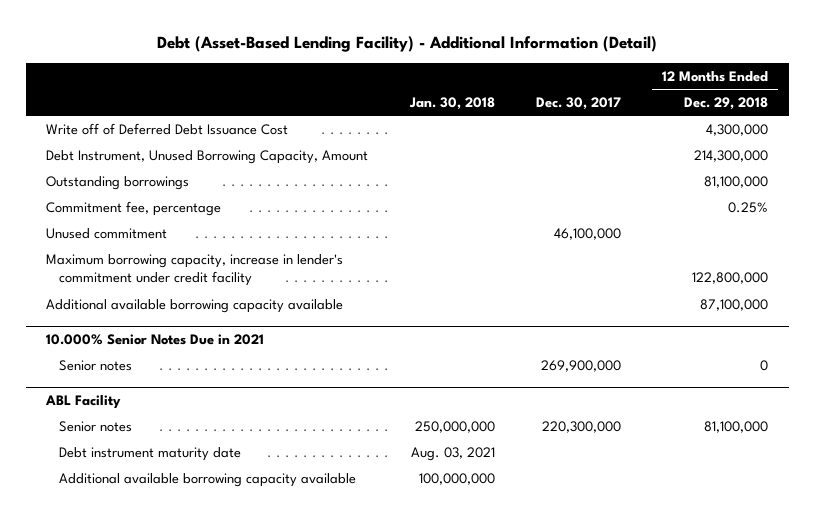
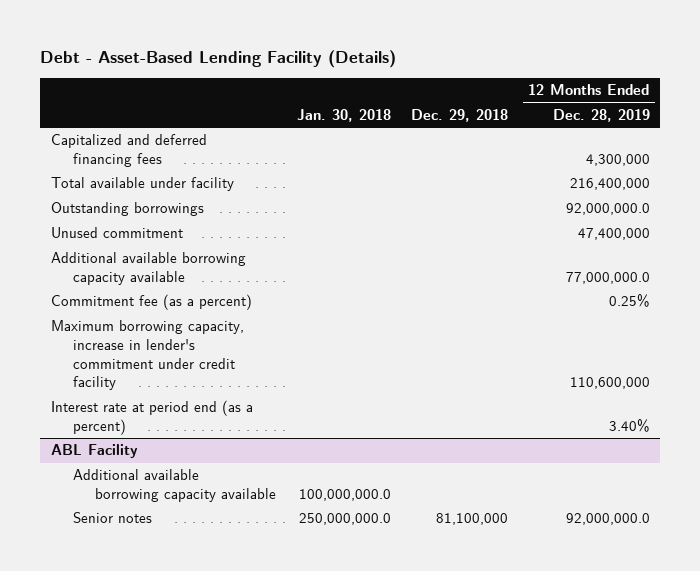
- Debt (Asset-Based Lending Facility) - Additional Information (Detail)
+ Debt - Asset-Based Lending Facility (Details)
- | Jan. 30, 2018 | Dec. 30, 2017 | 12 Months Ended Dec. 29, 2018
+ | Jan. 30, 2018 | Dec. 29, 2018 | 12 Months Ended Dec. 28, 2019
- Write off of Deferred Debt Issuance Cost | | | 4,300,000
- Debt Instrument, Unused Borrowing Capacity, Amount | | | 214,300,000
+ Capitalized and deferred financing fees | | | 4,300,000
+ Total available under facility | | | 216,400,000
- Commitment fee, percentage | | | 0.25%
- 10.000% Senior Notes Due in 2021
- Senior notes | | 269,900,000 | 0
+ Commitment fee (as a percent) | | | 0.25%
moved down: Maximum borrowing capacity, increase in lender's commitment under credit facility | | | 110,600,000
+ Interest rate at period end (as a percent) | | | 3.40%
@ ABL Facility
- Senior notes | 250,000,000 | 220,300,000 | 81,100,000
- Debt instrument maturity date | Aug. 03, 2021 | |
- Additional available borrowing capacity available | 100,000,000 | |
+ Additional available borrowing capacity available | 100,000,000.0 | |
+ Senior notes | 250,000,000.0 | 81,100,000 | 92,000,000.0

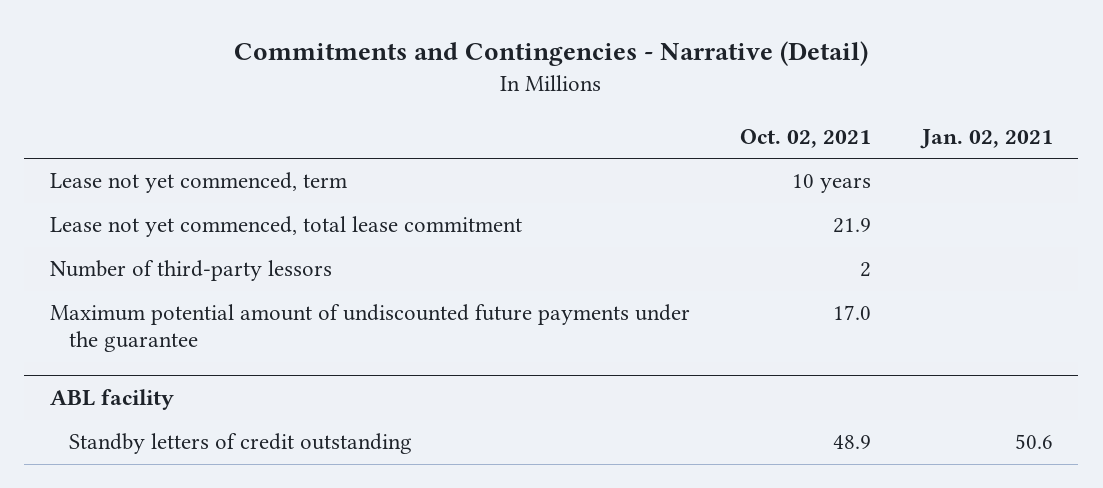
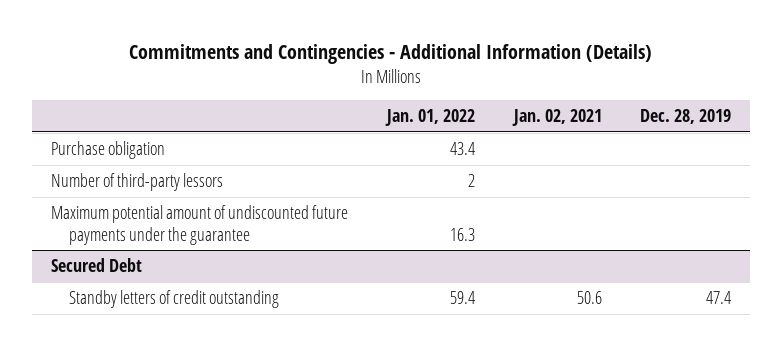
- Commitments and Contingencies - Narrative (Detail)
+ Commitments and Contingencies - Additional Information (Details)
- | Oct. 02, 2021 | Jan. 02, 2021
+ | Jan. 01, 2022 | Jan. 02, 2021 | Dec. 28, 2019
- Lease not yet commenced, term | 10 years |
- Lease not yet commenced, total lease commitment | 21.9 |
+ Purchase obligation | 43.4 | |
- ABL facility
+ Secured Debt

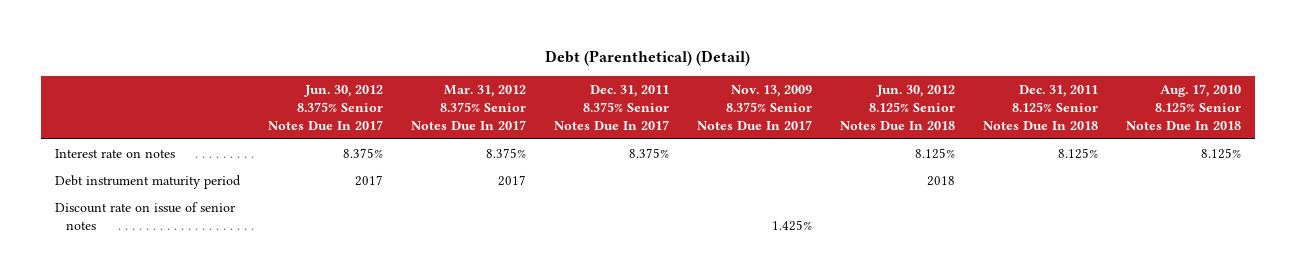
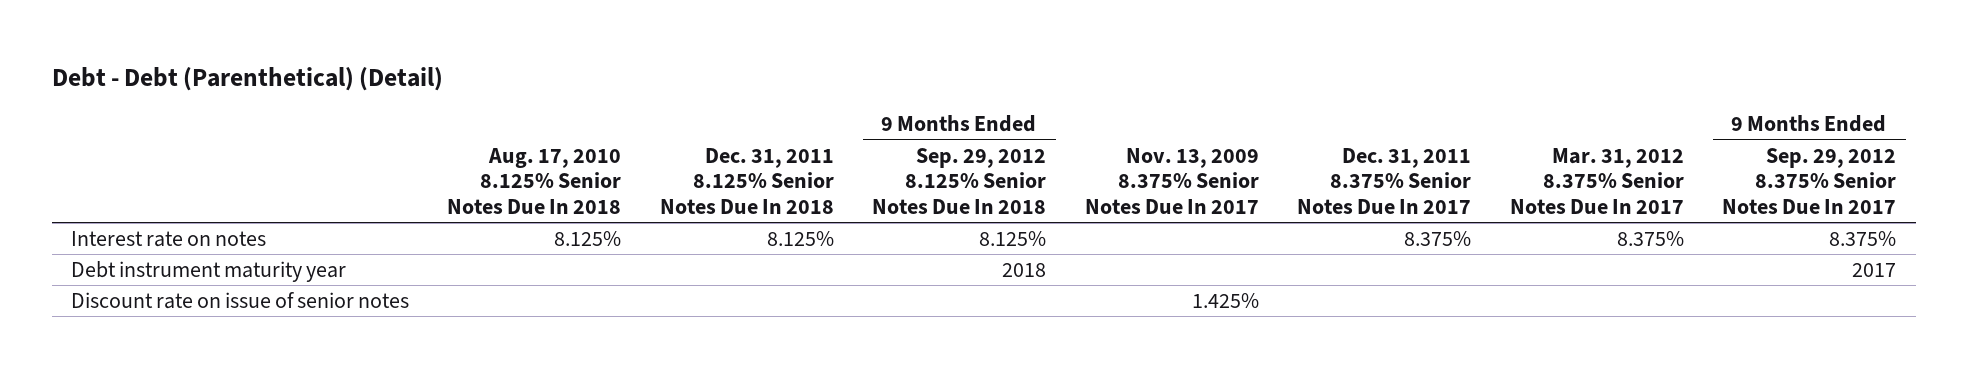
- Debt (Parenthetical) (Detail)
+ Debt - Debt (Parenthetical) (Detail)
- | Jun. 30, 2012 8.375% Senior Notes Due In 2017 | Mar. 31, 2012 8.375% Senior Notes Due In 2017 | Dec. 31, 2011 8.375% Senior Notes Due In 2017 | Nov. 13, 2009 8.375% Senior Notes Due In 2017 | Jun. 30, 2012 8.125% Senior Notes Due In 2018 | Dec. 31, 2011 8.125% Senior Notes Due In 2018 | Aug. 17, 2010 8.125% Senior Notes Due In 2018
+ | Aug. 17, 2010 8.125% Senior Notes Due In 2018 | Dec. 31, 2011 8.125% Senior Notes Due In 2018 | 9 Months Ended Sep. 29, 2012 8.125% Senior Notes Due In 2018 | Nov. 13, 2009 8.375% Senior Notes Due In 2017 | Dec. 31, 2011 8.375% Senior Notes Due In 2017 | Mar. 31, 2012 8.375% Senior Notes Due In 2017 | 9 Months Ended Sep. 29, 2012 8.375% Senior Notes Due In 2017
- Debt instrument maturity period | 2017 | 2017 | | | 2018 | |
+ Debt instrument maturity year | | | 2018 | | | | 2017

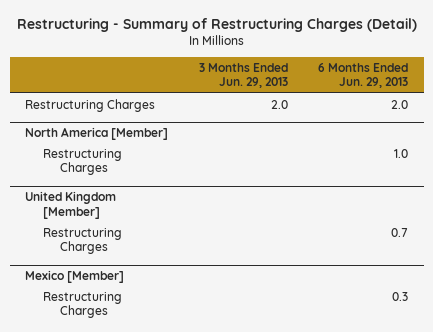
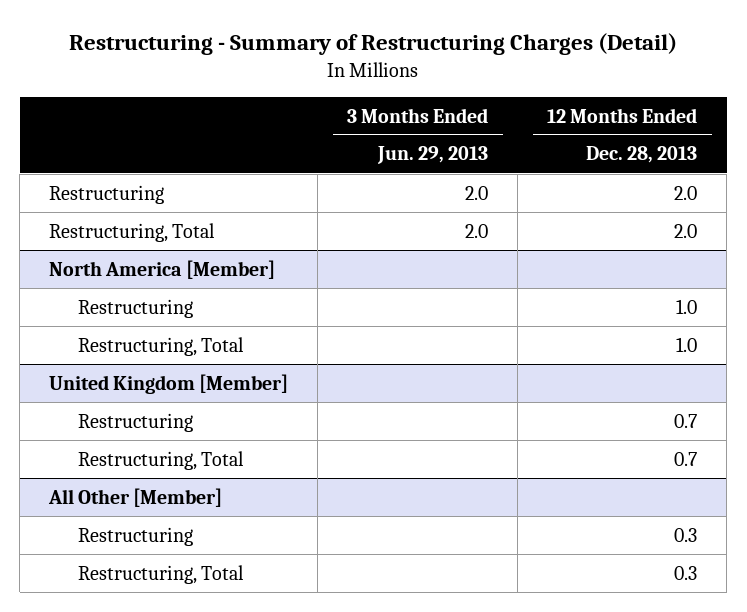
- | 3 Months Ended Jun. 29, 2013 | 6 Months Ended Jun. 29, 2013
+ | 3 Months Ended Jun. 29, 2013 | 12 Months Ended Dec. 28, 2013
- Restructuring Charges | 2.0 | 2.0
+ Restructuring | 2.0 | 2.0
+ Restructuring, Total | 2.0 | 2.0
@ North America [Member]
- Restructuring Charges | | 1.0
+ Restructuring | | 1.0
+ Restructuring, Total | | 1.0
@ United Kingdom [Member]
- Restructuring Charges | | 0.7
- Mexico [Member]
- Restructuring Charges | | 0.3
@ United Kingdom [Member]
+ Restructuring | | 0.7
+ Restructuring, Total | | 0.7
+ All Other [Member]
+ Restructuring | | 0.3
+ Restructuring, Total | | 0.3

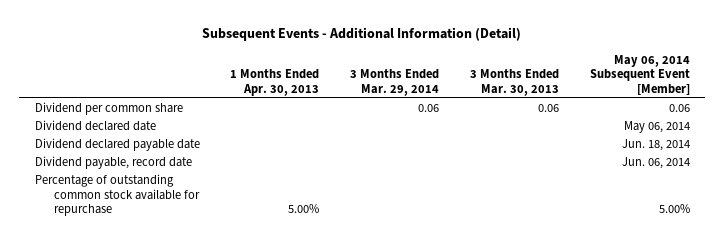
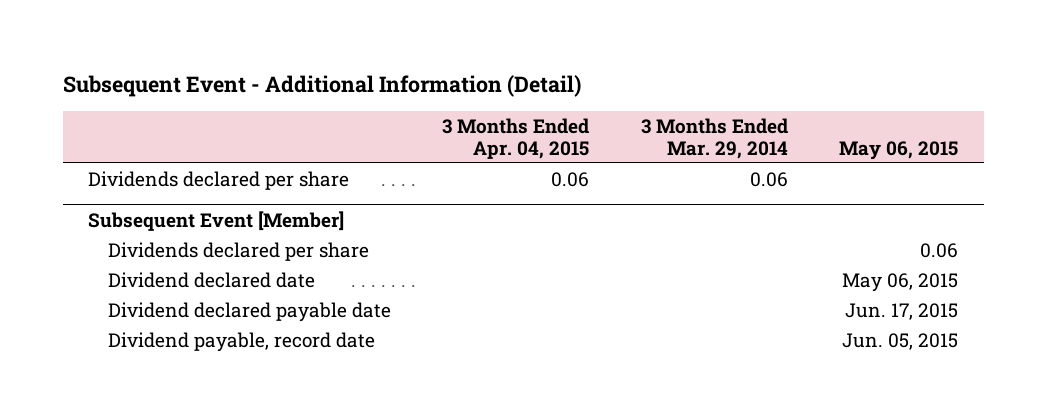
- Subsequent Events - Additional Information (Detail)
+ Subsequent Event - Additional Information (Detail)
- | 1 Months Ended Apr. 30, 2013 | 3 Months Ended Mar. 29, 2014 | 3 Months Ended Mar. 30, 2013 | May 06, 2014 Subsequent Event [Member]
+ | 3 Months Ended Apr. 04, 2015 | 3 Months Ended Mar. 29, 2014 | May 06, 2015
- Dividend per common share | | 0.06 | 0.06 | 0.06
- Dividend declared date | | | | May 06, 2014
- Dividend declared payable date | | | | Jun. 18, 2014
- Dividend payable, record date | | | | Jun. 06, 2014
- Percentage of outstanding common stock available for repurchase | 5.00% | | | 5.00%
+ Dividends declared per share | 0.06 | 0.06 |
+ Subsequent Event [Member]
+ Dividends declared per share | | | 0.06
+ Dividend declared date | | | May 06, 2015
+ Dividend declared payable date | | | Jun. 17, 2015
+ Dividend payable, record date | | | Jun. 05, 2015

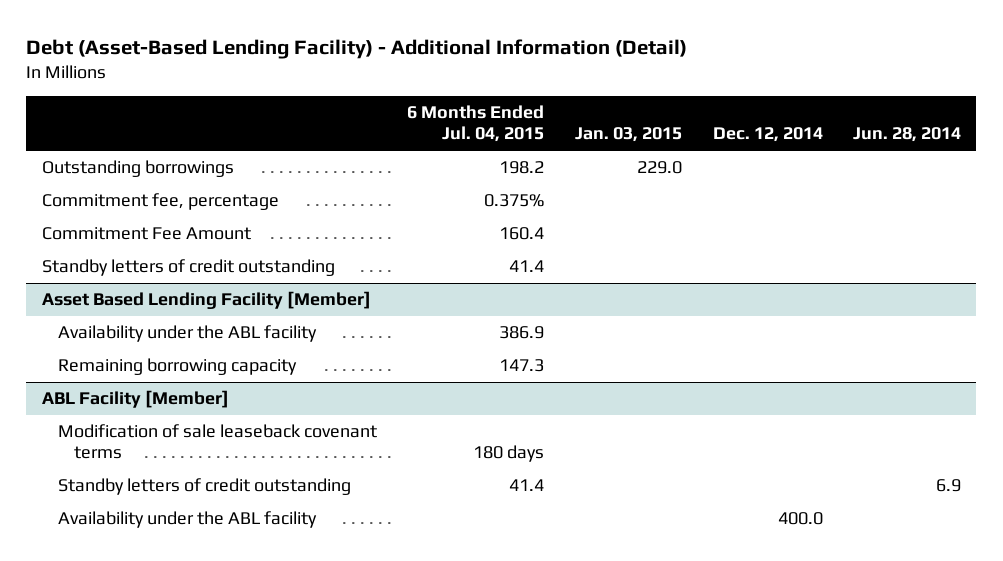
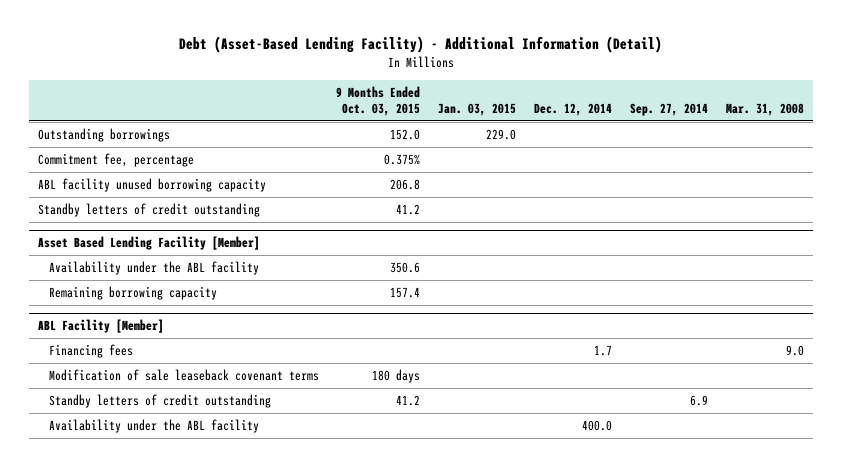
- | 6 Months Ended Jul. 04, 2015 | Jan. 03, 2015 | Dec. 12, 2014 | Jun. 28, 2014
+ | 9 Months Ended Oct. 03, 2015 | Jan. 03, 2015 | Dec. 12, 2014 | Sep. 27, 2014 | Mar. 31, 2008
- Commitment Fee Amount | 160.4 | | |
+ ABL facility unused borrowing capacity | 206.8 | | | |
@ ABL Facility [Member]
+ Financing fees | | | 1.7 | | 9.0

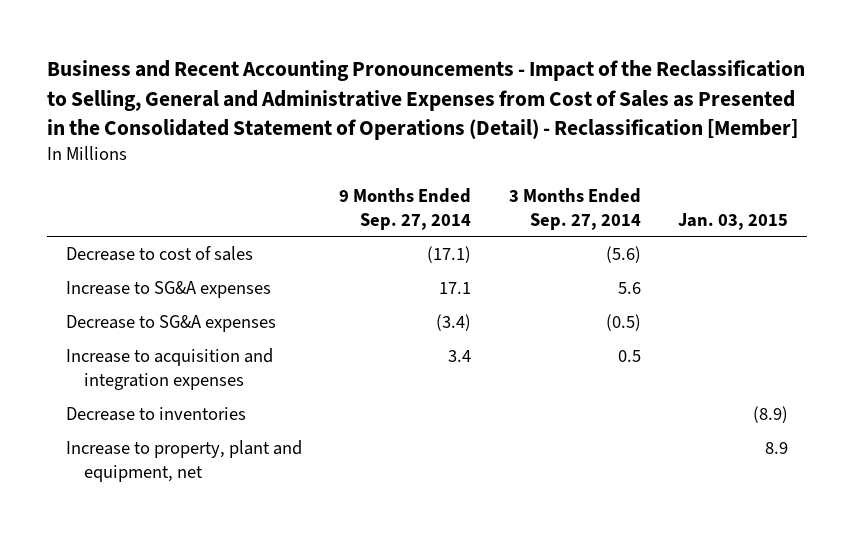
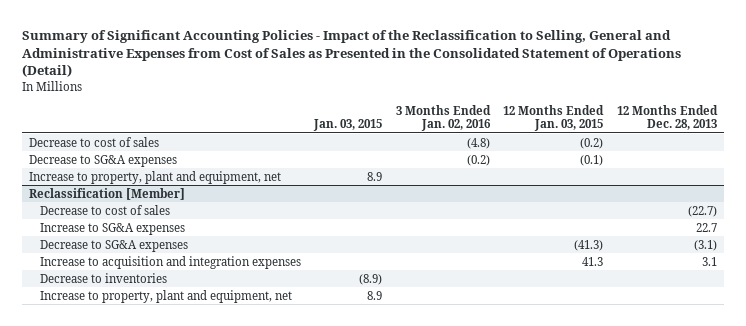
- Business and Recent Accounting Pronouncements - Impact of the Reclassification to Selling, General and Administrative Expenses from Cost of Sales as Presented in the Consolidated Statement of Operations (Detail) - Reclassification [Member]
+ Summary of Significant Accounting Policies - Impact of the Reclassification to Selling, General and Administrative Expenses from Cost of Sales as Presented in the Consolidated Statement of Operations (Detail)
- | 9 Months Ended Sep. 27, 2014 | 3 Months Ended Sep. 27, 2014 | Jan. 03, 2015
+ | Jan. 03, 2015 | 3 Months Ended Jan. 02, 2016 | 12 Months Ended Jan. 03, 2015 | 12 Months Ended Dec. 28, 2013
- Increase to SG&A expenses | 17.1 | 5.6 |
- Increase to acquisition and integration expenses | 3.4 | 0.5 |
- Decrease to inventories | | | (8.9)
+ Reclassification [Member]
+ Decrease to cost of sales | | | | (22.7)
+ Increase to SG&A expenses | | | | 22.7
+ Decrease to SG&A expenses | | | (41.3) | (3.1)
+ Increase to acquisition and integration expenses | | | 41.3 | 3.1
+ Decrease to inventories | (8.9) | | |
+ Increase to property, plant and equipment, net | 8.9 | | |

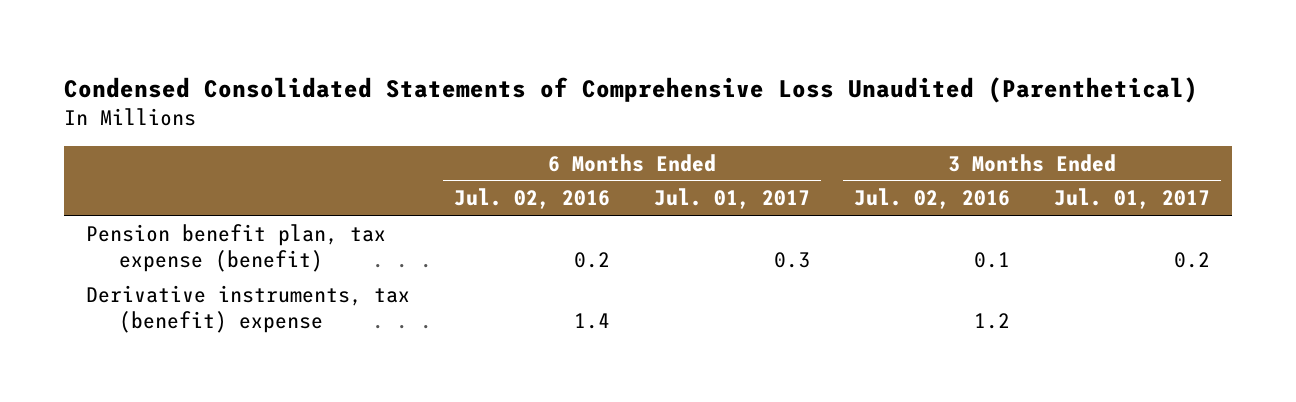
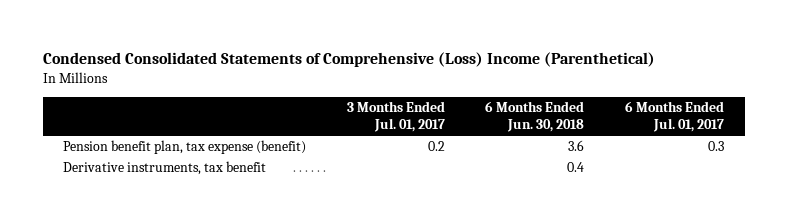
- Condensed Consolidated Statements of Comprehensive Loss Unaudited (Parenthetical)
+ Condensed Consolidated Statements of Comprehensive (Loss) Income (Parenthetical)
- | 6 Months Ended Jul. 02, 2016 | 6 Months Ended Jul. 01, 2017 | 3 Months Ended Jul. 02, 2016 | 3 Months Ended Jul. 01, 2017
+ | 3 Months Ended Jul. 01, 2017 | 6 Months Ended Jun. 30, 2018 | 6 Months Ended Jul. 01, 2017
- Derivative instruments, tax (benefit) expense | 1.4 | | 1.2 |
+ Derivative instruments, tax benefit | | 0.4 |

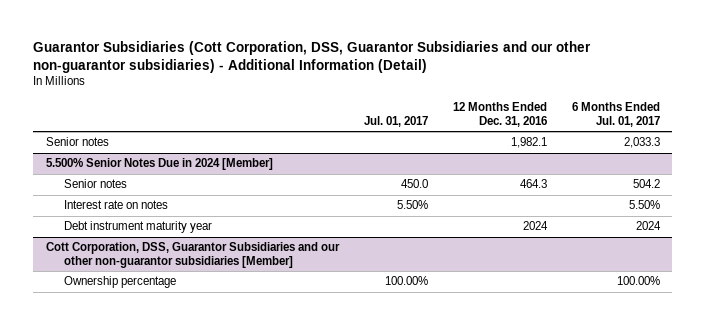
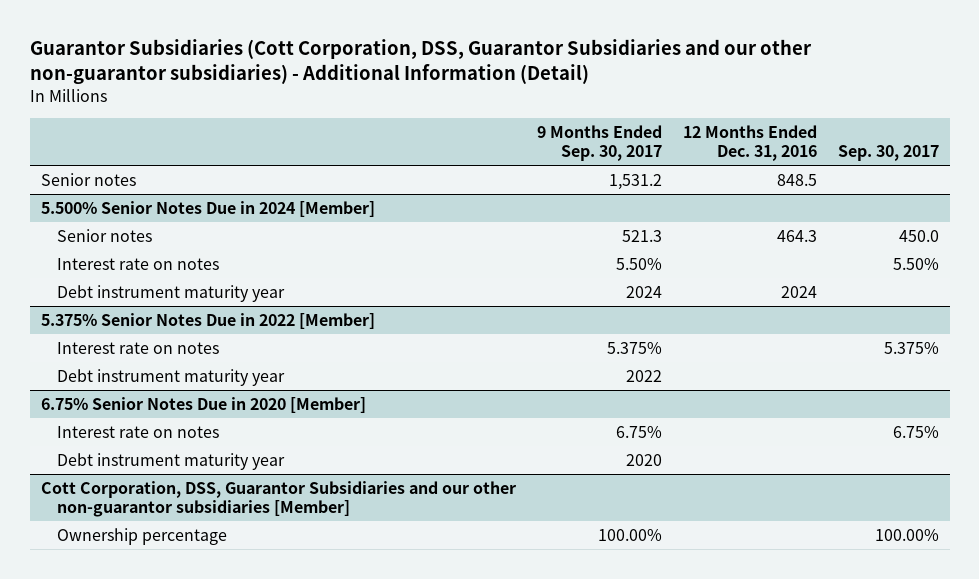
- | Jul. 01, 2017 | 12 Months Ended Dec. 31, 2016 | 6 Months Ended Jul. 01, 2017
+ | 9 Months Ended Sep. 30, 2017 | 12 Months Ended Dec. 31, 2016 | Sep. 30, 2017
- Senior notes | | 1,982.1 | 2,033.3
+ Senior notes | 1,531.2 | 848.5 |
+ 5.375% Senior Notes Due in 2022 [Member]
+ Interest rate on notes | 5.375% | | 5.375%
+ Debt instrument maturity year | 2022 | |
+ 6.75% Senior Notes Due in 2020 [Member]
+ Interest rate on notes | 6.75% | | 6.75%
+ Debt instrument maturity year | 2020 | |

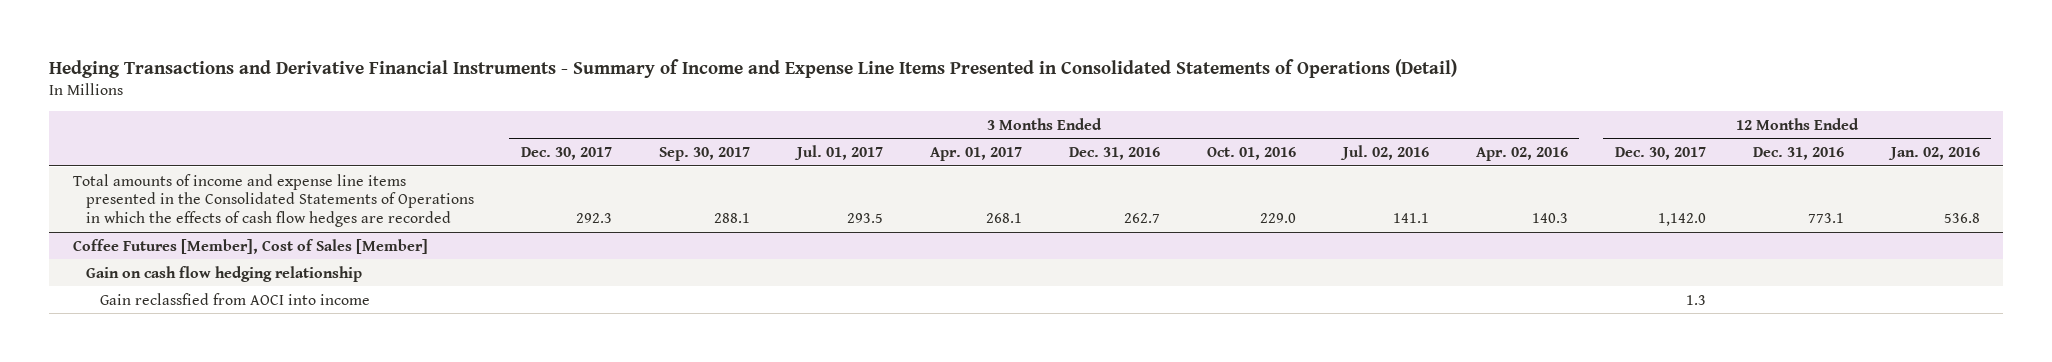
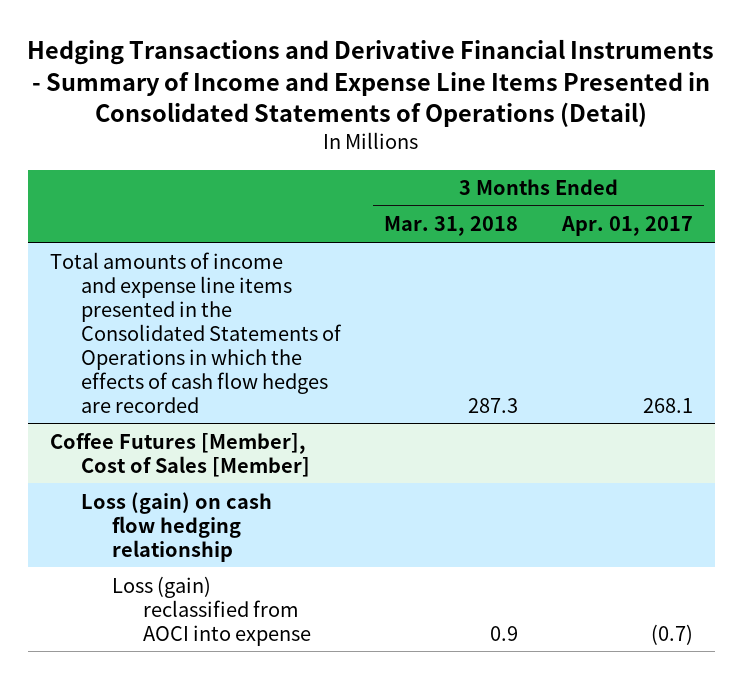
- | 3 Months Ended Dec. 30, 2017 | 3 Months Ended Sep. 30, 2017 | 3 Months Ended Jul. 01, 2017 | 3 Months Ended Apr. 01, 2017 | 3 Months Ended Dec. 31, 2016 | 3 Months Ended Oct. 01, 2016 | 3 Months Ended Jul. 02, 2016 | 3 Months Ended Apr. 02, 2016 | 12 Months Ended Dec. 30, 2017 | 12 Months Ended Dec. 31, 2016 | 12 Months Ended Jan. 02, 2016
+ | 3 Months Ended Mar. 31, 2018 | 3 Months Ended Apr. 01, 2017
@ Coffee Futures [Member], Cost of Sales [Member]
- Gain on cash flow hedging relationship
- Gain reclassfied from AOCI into income | | | | | | | | | 1.3 | |
+ Loss (gain) on cash flow hedging relationship
+ Loss (gain) reclassified from AOCI into expense | 0.9 | (0.7)

